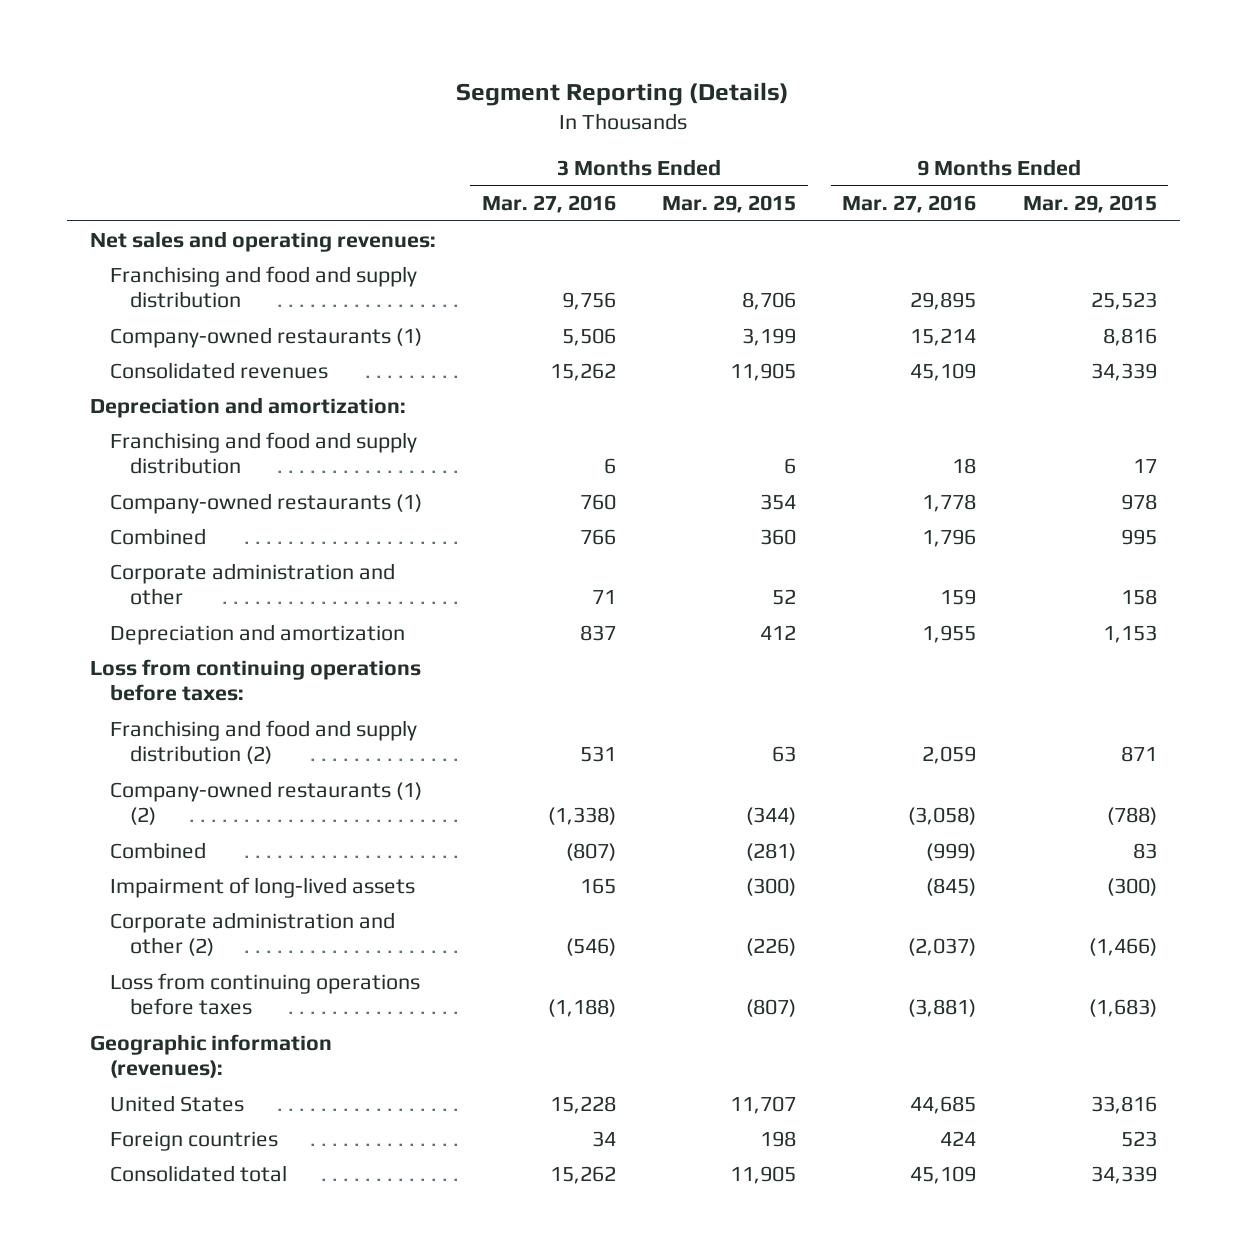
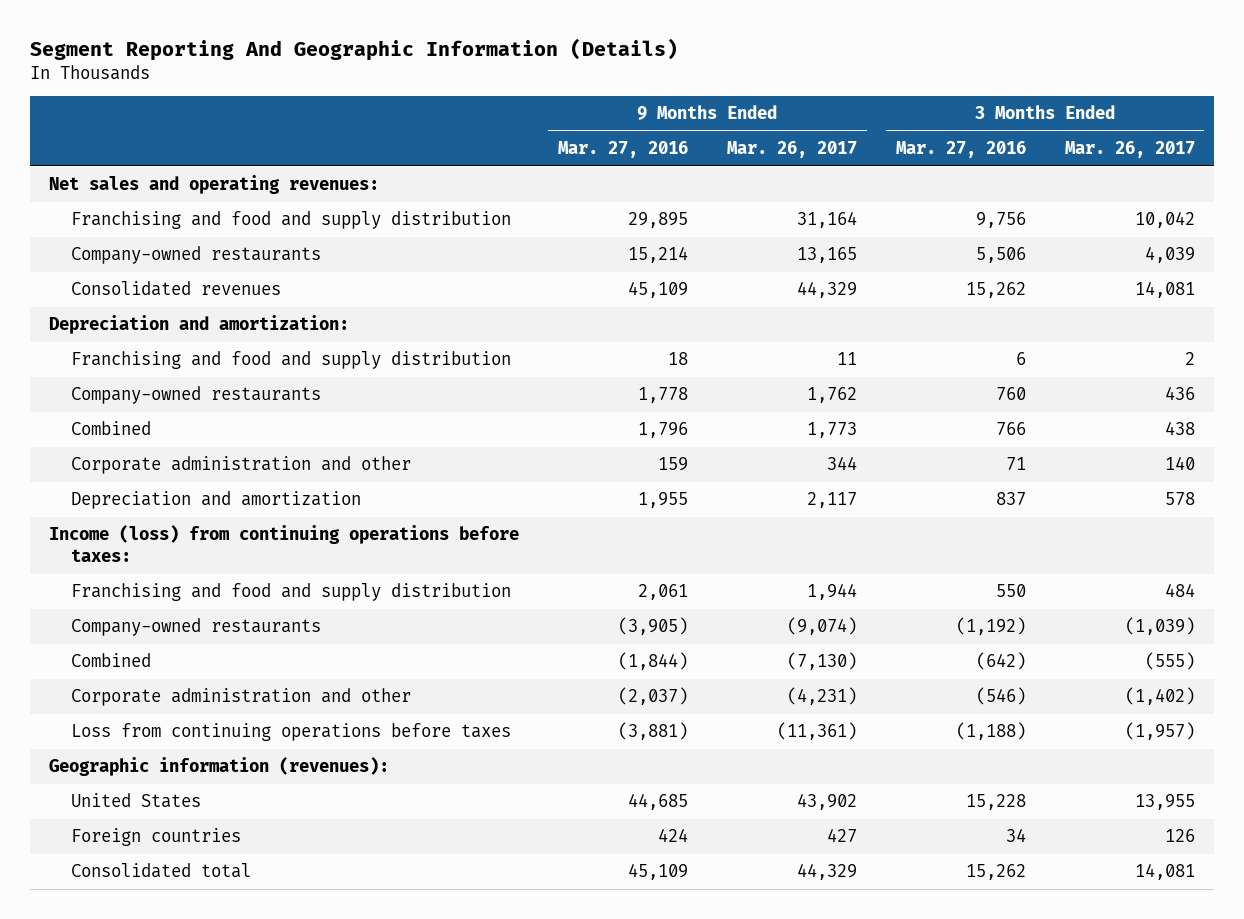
- Segment Reporting (Details)
+ Segment Reporting And Geographic Information (Details)
- | 3 Months Ended Mar. 27, 2016 | 3 Months Ended Mar. 29, 2015 | 9 Months Ended Mar. 27, 2016 | 9 Months Ended Mar. 29, 2015
+ | 9 Months Ended Mar. 27, 2016 | 9 Months Ended Mar. 26, 2017 | 3 Months Ended Mar. 27, 2016 | 3 Months Ended Mar. 26, 2017
- Company-owned restaurants (1) | 5,506 | 3,199 | 15,214 | 8,816
+ Company-owned restaurants | 15,214 | 13,165 | 5,506 | 4,039
- Company-owned restaurants (1) | 760 | 354 | 1,778 | 978
+ Company-owned restaurants | 1,778 | 1,762 | 760 | 436
- Loss from continuing operations before taxes:
- Franchising and food and supply distribution (2) | 531 | 63 | 2,059 | 871
- Company-owned restaurants (1) (2) | (1,338) | (344) | (3,058) | (788)
- Combined | (807) | (281) | (999) | 83
- Impairment of long-lived assets | 165 | (300) | (845) | (300)
- Corporate administration and other (2) | (546) | (226) | (2,037) | (1,466)
+ Income (loss) from continuing operations before taxes:
+ Franchising and food and supply distribution | 2,061 | 1,944 | 550 | 484
+ Company-owned restaurants | (3,905) | (9,074) | (1,192) | (1,039)
+ Combined | (1,844) | (7,130) | (642) | (555)
+ Corporate administration and other | (2,037) | (4,231) | (546) | (1,402)

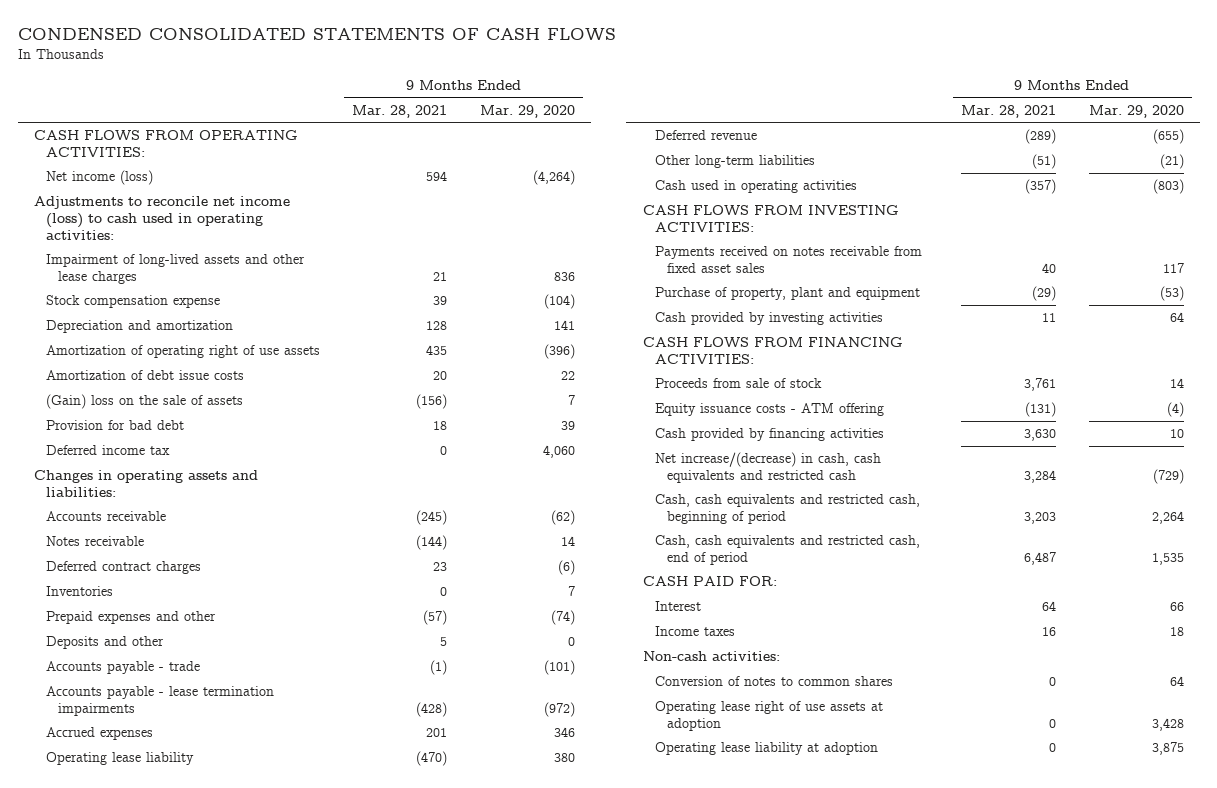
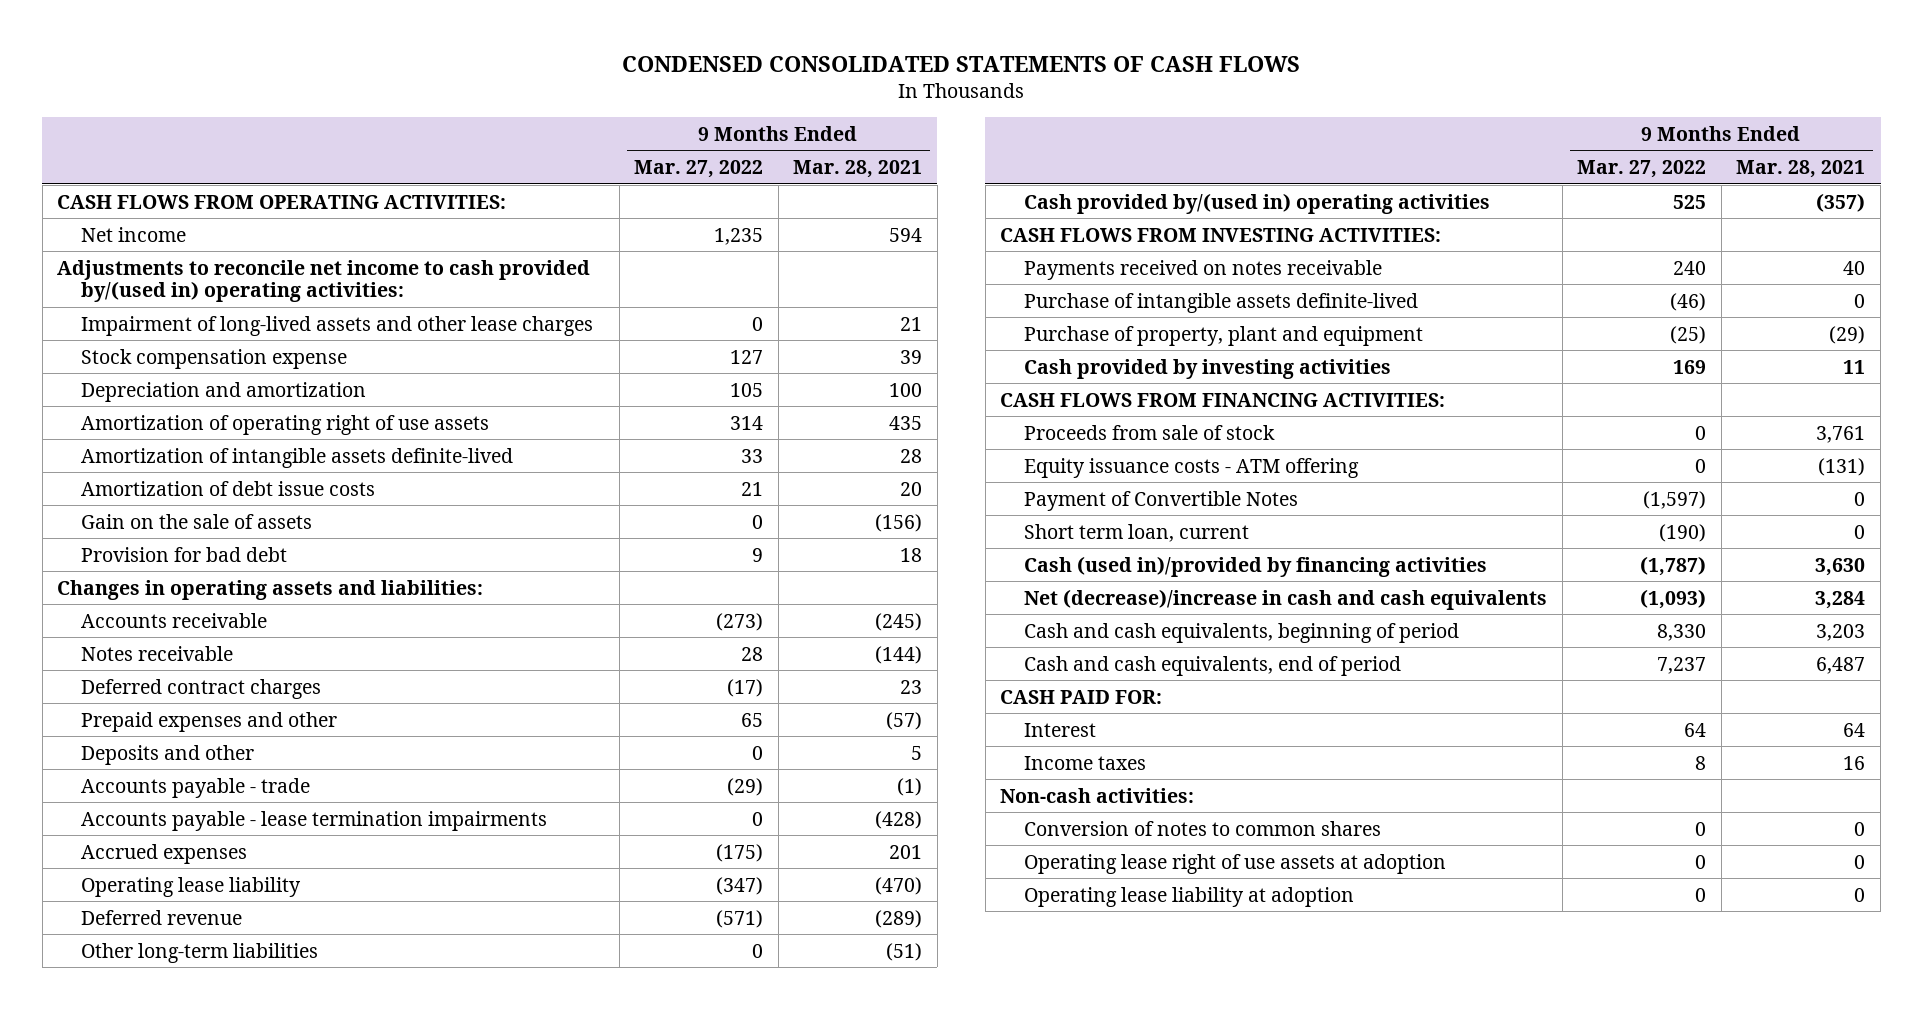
- | 9 Months Ended Mar. 28, 2021 | 9 Months Ended Mar. 29, 2020
+ | 9 Months Ended Mar. 27, 2022 | 9 Months Ended Mar. 28, 2021
- Net income (loss) | 594 | (4,264)
- Adjustments to reconcile net income (loss) to cash used in operating activities:
+ Net income | 1,235 | 594
+ Adjustments to reconcile net income to cash provided by/(used in) operating activities:
- Depreciation and amortization | 128 | 141
+ Depreciation and amortization | 105 | 100
+ Amortization of intangible assets definite-lived | 33 | 28
- (Gain) loss on the sale of assets | (156) | 7
+ Gain on the sale of assets | 0 | (156)
- Deferred income tax | 0 | 4,060
- Inventories | 0 | 7
- Cash used in operating activities | (357) | (803)
+ Cash provided by/(used in) operating activities | 525 | (357)
- Payments received on notes receivable from fixed asset sales | 40 | 117
+ Payments received on notes receivable | 240 | 40
+ Purchase of intangible assets definite-lived | (46) | 0
- Cash provided by financing activities | 3,630 | 10
- Net increase/(decrease) in cash, cash equivalents and restricted cash | 3,284 | (729)
- Cash, cash equivalents and restricted cash, beginning of period | 3,203 | 2,264
- Cash, cash equivalents and restricted cash, end of period | 6,487 | 1,535
+ Payment of Convertible Notes | (1,597) | 0
+ Short term loan, current | (190) | 0
+ Cash (used in)/provided by financing activities | (1,787) | 3,630
+ Net (decrease)/increase in cash and cash equivalents | (1,093) | 3,284
+ Cash and cash equivalents, beginning of period | 8,330 | 3,203
+ Cash and cash equivalents, end of period | 7,237 | 6,487

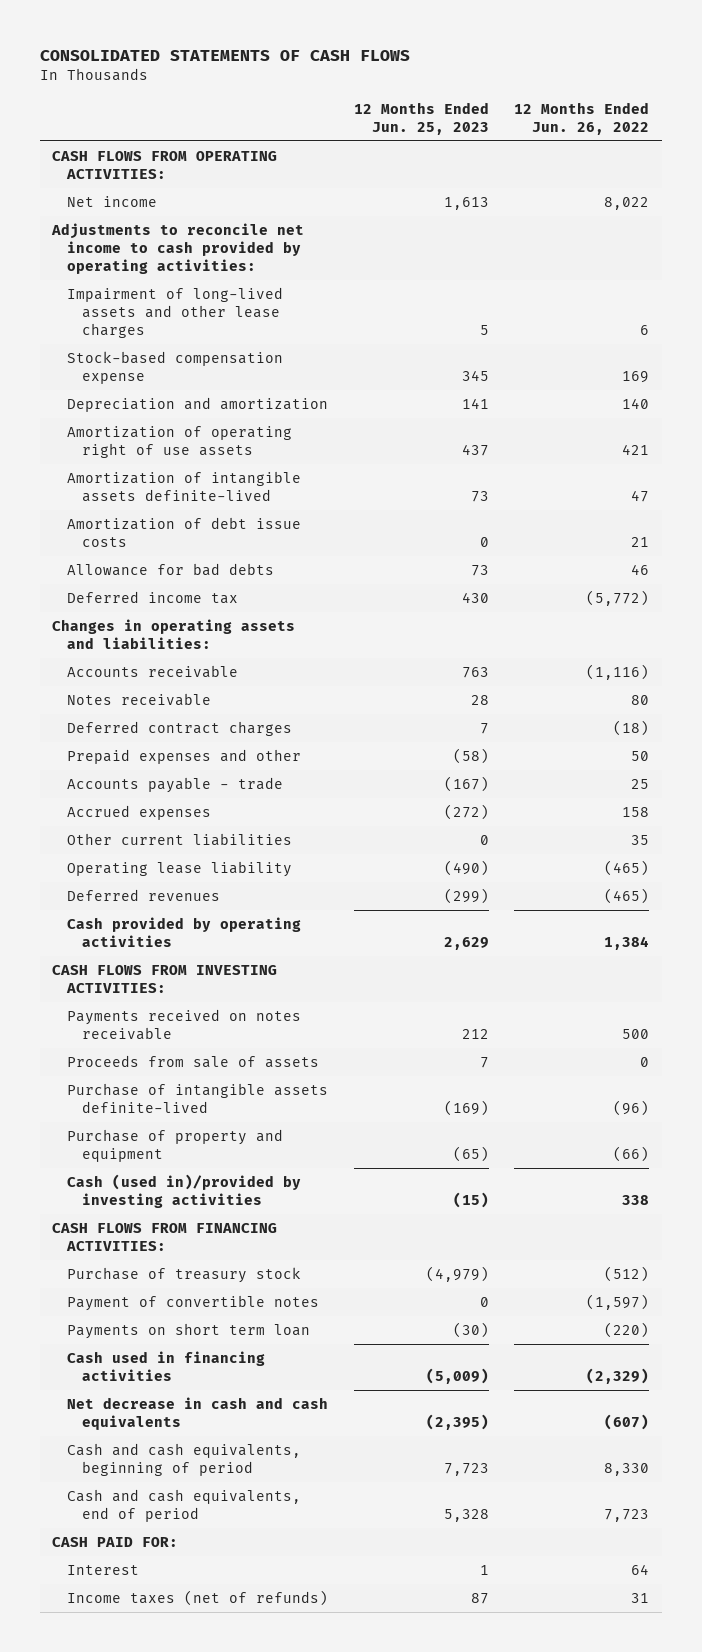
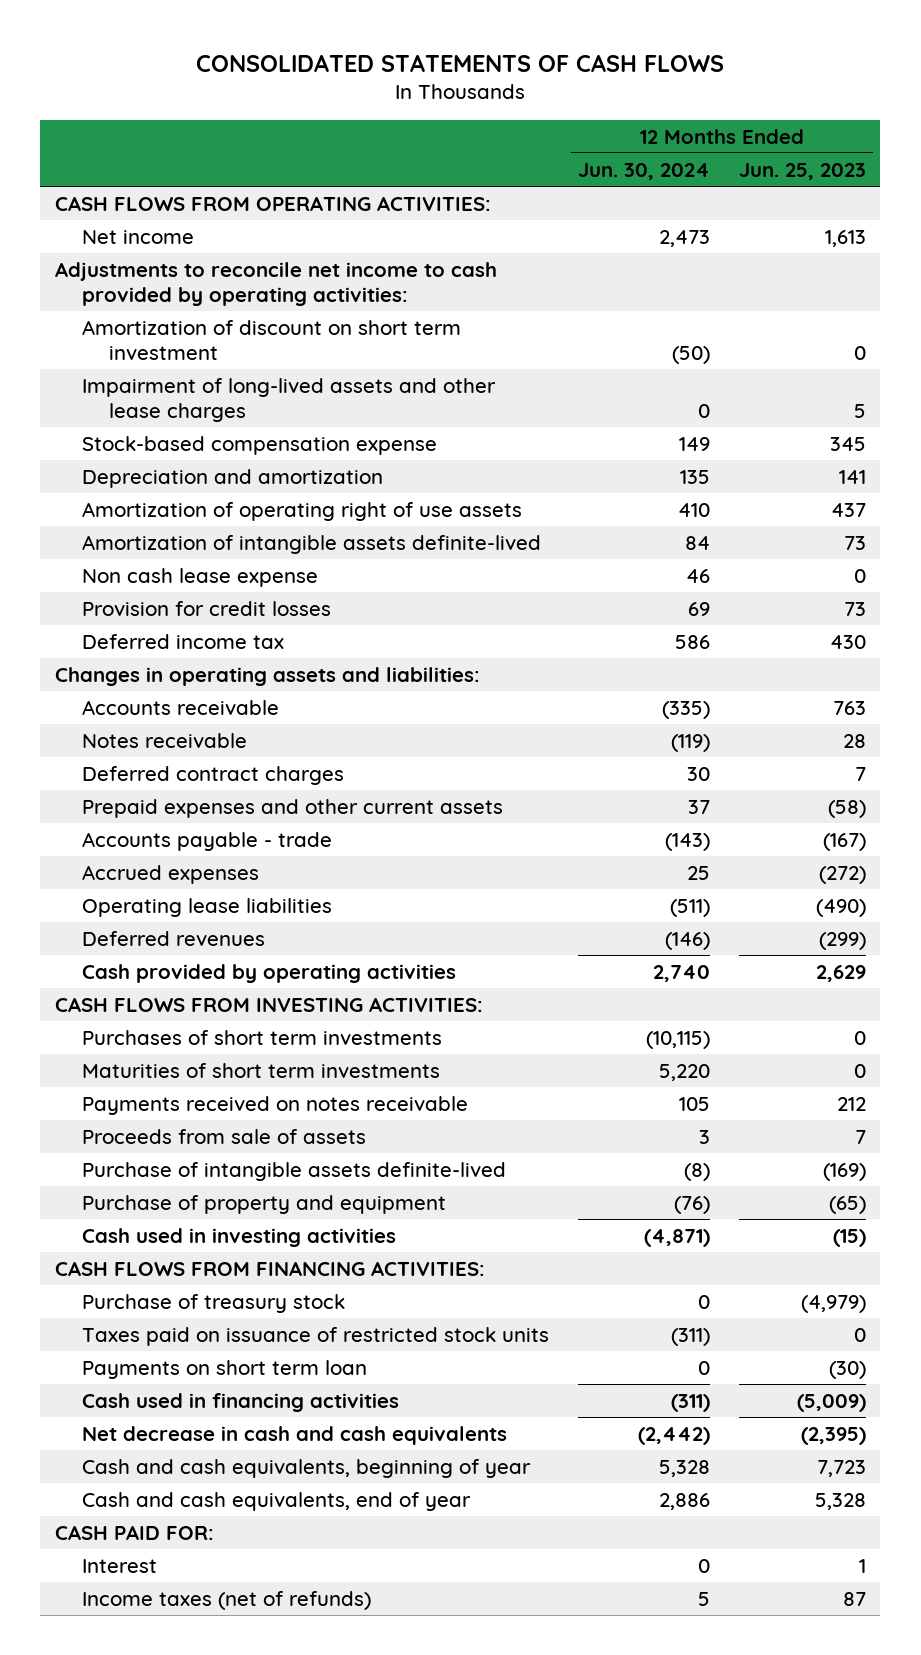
- | 12 Months Ended Jun. 25, 2023 | 12 Months Ended Jun. 26, 2022
+ | 12 Months Ended Jun. 30, 2024 | 12 Months Ended Jun. 25, 2023
+ Amortization of discount on short term investment | (50) | 0
- Amortization of debt issue costs | 0 | 21
- Allowance for bad debts | 73 | 46
+ Non cash lease expense | 46 | 0
+ Provision for credit losses | 69 | 73
- Prepaid expenses and other | (58) | 50
+ Prepaid expenses and other current assets | 37 | (58)
- Other current liabilities | 0 | 35
- Operating lease liability | (490) | (465)
+ Operating lease liabilities | (511) | (490)
+ Purchases of short term investments | (10,115) | 0
+ Maturities of short term investments | 5,220 | 0
- Cash (used in)/provided by investing activities | (15) | 338
+ Cash used in investing activities | (4,871) | (15)
- Payment of convertible notes | 0 | (1,597)
+ Taxes paid on issuance of restricted stock units | (311) | 0
- Cash and cash equivalents, beginning of period | 7,723 | 8,330
- Cash and cash equivalents, end of period | 5,328 | 7,723
+ Cash and cash equivalents, beginning of year | 5,328 | 7,723
+ Cash and cash equivalents, end of year | 2,886 | 5,328

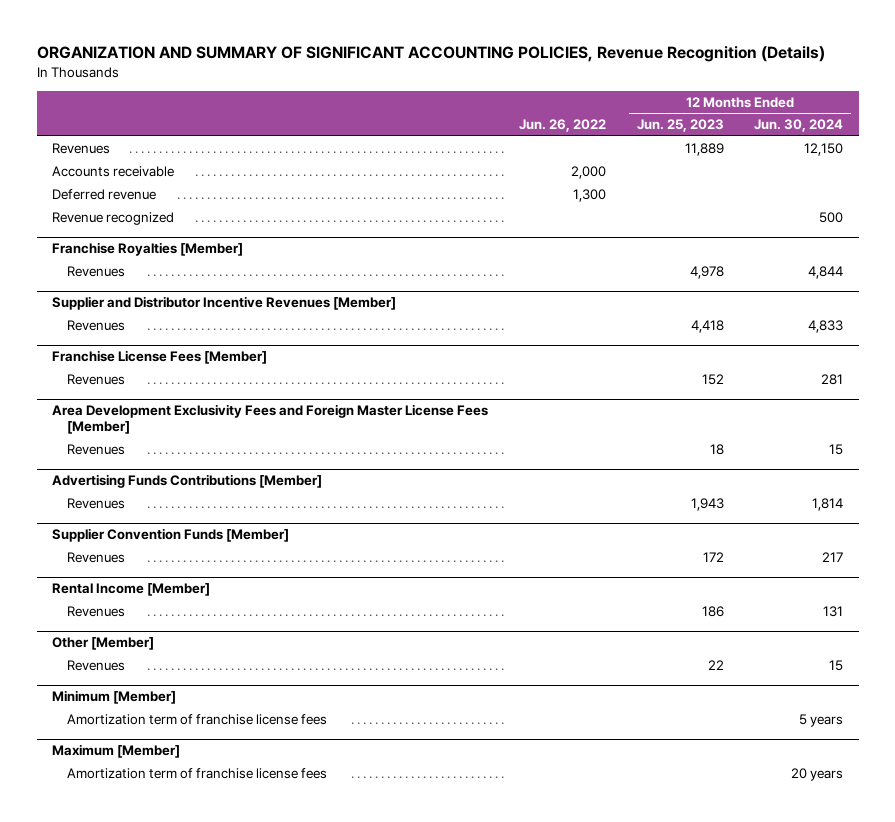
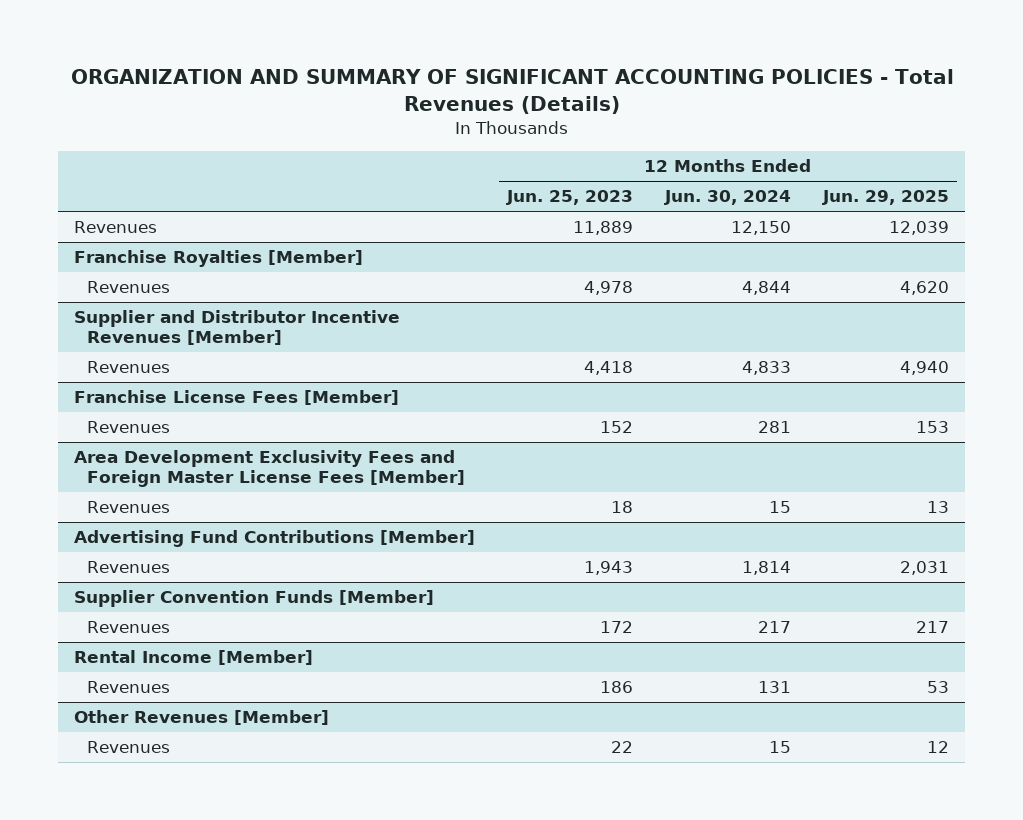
- ORGANIZATION AND SUMMARY OF SIGNIFICANT ACCOUNTING POLICIES, Revenue Recognition (Details)
+ ORGANIZATION AND SUMMARY OF SIGNIFICANT ACCOUNTING POLICIES - Total Revenues (Details)
- | Jun. 26, 2022 | 12 Months Ended Jun. 25, 2023 | 12 Months Ended Jun. 30, 2024
+ | 12 Months Ended Jun. 25, 2023 | 12 Months Ended Jun. 30, 2024 | 12 Months Ended Jun. 29, 2025
- Accounts receivable | 2,000 | |
- Deferred revenue | 1,300 | |
- Revenue recognized | | | 500
- Advertising Funds Contributions [Member]
+ Advertising Fund Contributions [Member]
- Other [Member]
+ Other Revenues [Member]
- Minimum [Member]
- Amortization term of franchise license fees | | | 5 years
- Maximum [Member]
- Amortization term of franchise license fees | | | 20 years

